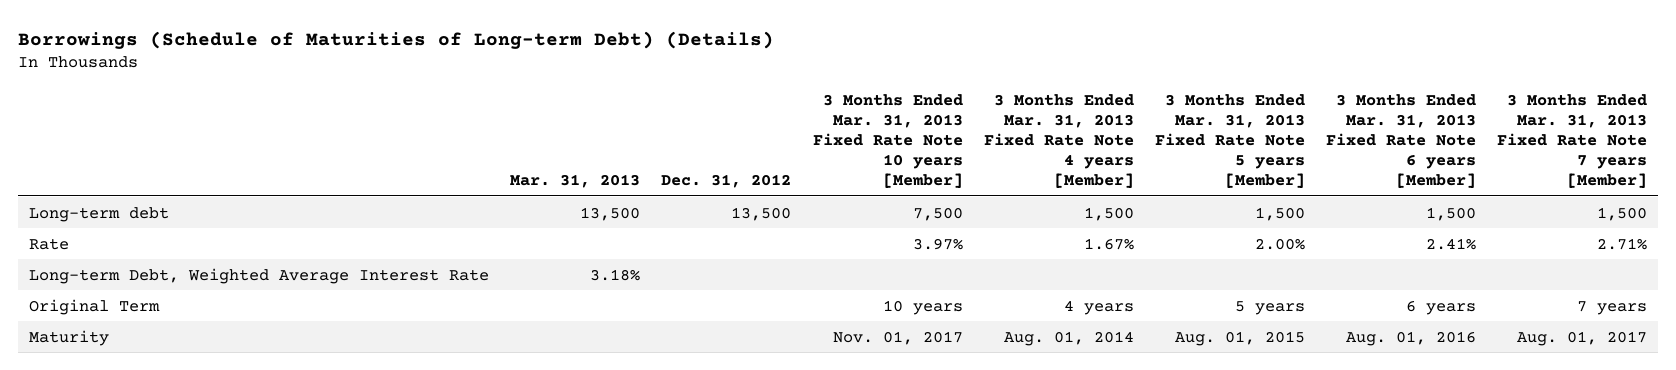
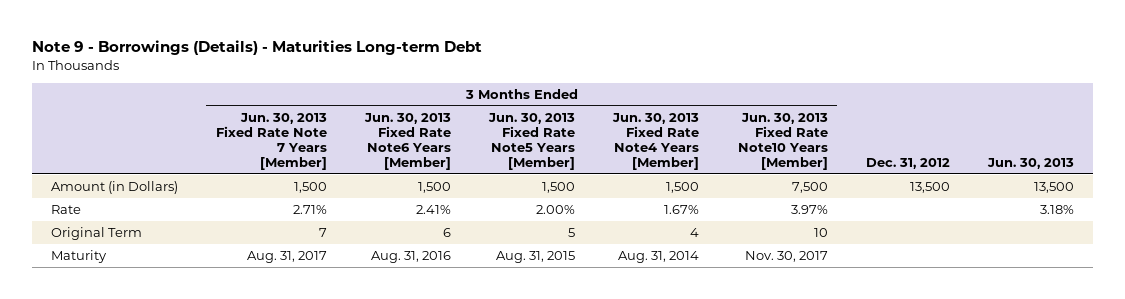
- Borrowings (Schedule of Maturities of Long-term Debt) (Details)
+ Note 9 - Borrowings (Details) - Maturities Long-term Debt
- | Mar. 31, 2013 | Dec. 31, 2012 | 3 Months Ended Mar. 31, 2013 Fixed Rate Note 10 years [Member] | 3 Months Ended Mar. 31, 2013 Fixed Rate Note 4 years [Member] | 3 Months Ended Mar. 31, 2013 Fixed Rate Note 5 years [Member] | 3 Months Ended Mar. 31, 2013 Fixed Rate Note 6 years [Member] | 3 Months Ended Mar. 31, 2013 Fixed Rate Note 7 years [Member]
+ | 3 Months Ended Jun. 30, 2013 Fixed Rate Note 7 Years [Member] | 3 Months Ended Jun. 30, 2013 Fixed Rate Note6 Years [Member] | 3 Months Ended Jun. 30, 2013 Fixed Rate Note5 Years [Member] | 3 Months Ended Jun. 30, 2013 Fixed Rate Note4 Years [Member] | 3 Months Ended Jun. 30, 2013 Fixed Rate Note10 Years [Member] | Dec. 31, 2012 | Jun. 30, 2013
- Long-term debt | 13,500 | 13,500 | 7,500 | 1,500 | 1,500 | 1,500 | 1,500
+ Amount (in Dollars) | 1,500 | 1,500 | 1,500 | 1,500 | 7,500 | 13,500 | 13,500
- Long-term Debt, Weighted Average Interest Rate | 3.18% | | | | | |

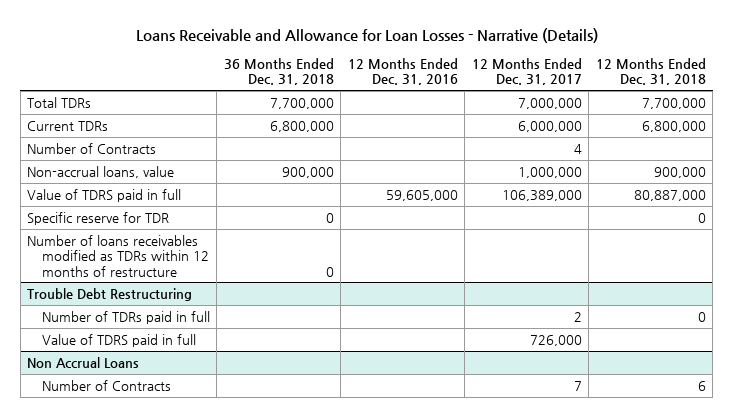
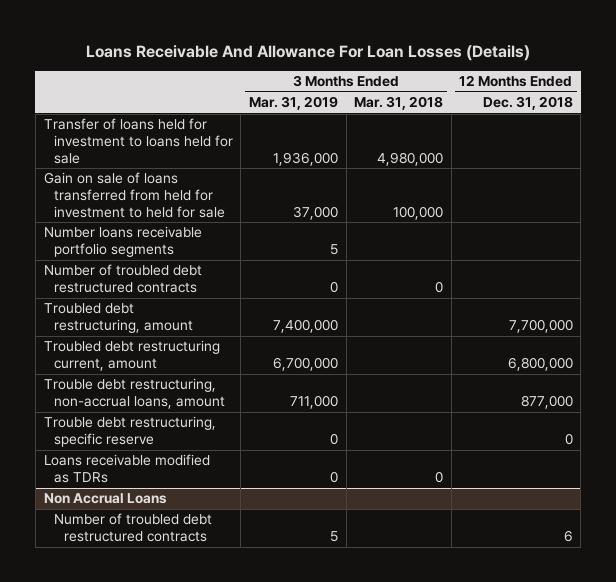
- Loans Receivable and Allowance for Loan Losses - Narrative (Details)
+ Loans Receivable And Allowance For Loan Losses (Details)
- | 36 Months Ended Dec. 31, 2018 | 12 Months Ended Dec. 31, 2016 | 12 Months Ended Dec. 31, 2017 | 12 Months Ended Dec. 31, 2018
+ | 3 Months Ended Mar. 31, 2019 | 3 Months Ended Mar. 31, 2018 | 12 Months Ended Dec. 31, 2018
- Total TDRs | 7,700,000 | | 7,000,000 | 7,700,000
- Current TDRs | 6,800,000 | | 6,000,000 | 6,800,000
- Number of Contracts | | | 4 |
- Non-accrual loans, value | 900,000 | | 1,000,000 | 900,000
- Value of TDRS paid in full | | 59,605,000 | 106,389,000 | 80,887,000
- Specific reserve for TDR | 0 | | | 0
- Number of loans receivables modified as TDRs within 12 months of restructure | 0 | | |
- Trouble Debt Restructuring
- Number of TDRs paid in full | | | 2 | 0
- Value of TDRS paid in full | | | 726,000 |
+ Transfer of loans held for investment to loans held for sale | 1,936,000 | 4,980,000 |
+ Gain on sale of loans transferred from held for investment to held for sale | 37,000 | 100,000 |
+ Number loans receivable portfolio segments | 5 | |
+ Number of troubled debt restructured contracts | 0 | 0 |
+ Troubled debt restructuring, amount | 7,400,000 | | 7,700,000
+ Troubled debt restructuring current, amount | 6,700,000 | | 6,800,000
+ Trouble debt restructuring, non-accrual loans, amount | 711,000 | | 877,000
+ Trouble debt restructuring, specific reserve | 0 | | 0
+ Loans receivable modified as TDRs | 0 | 0 |
@ Non Accrual Loans
- Number of Contracts | | | 7 | 6
+ Number of troubled debt restructured contracts | 5 | | 6

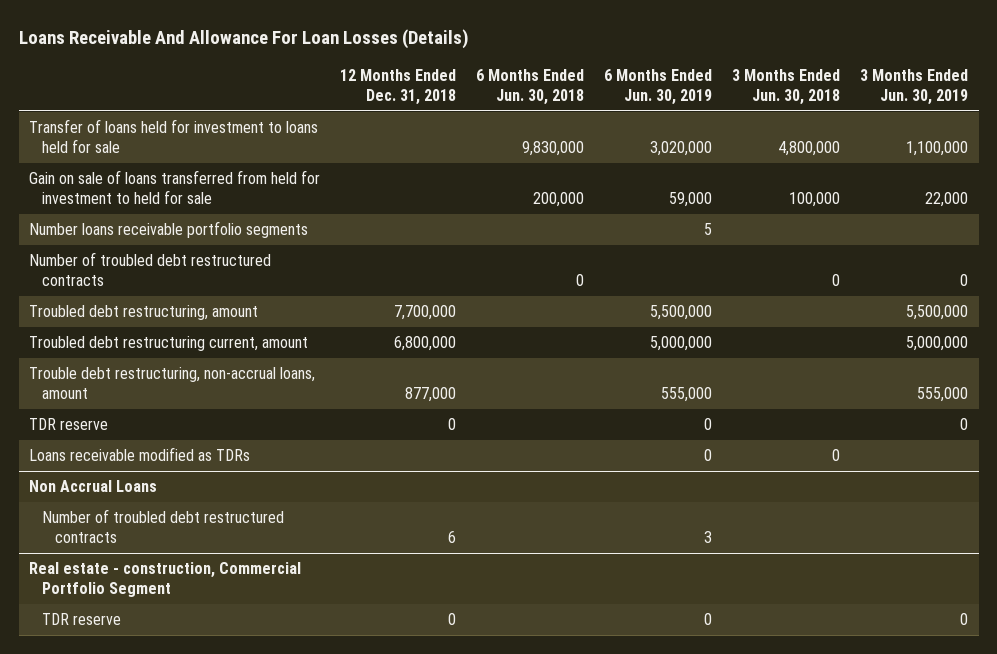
- | 3 Months Ended Mar. 31, 2019 | 3 Months Ended Mar. 31, 2018 | 12 Months Ended Dec. 31, 2018
+ | 12 Months Ended Dec. 31, 2018 | 6 Months Ended Jun. 30, 2018 | 6 Months Ended Jun. 30, 2019 | 3 Months Ended Jun. 30, 2018 | 3 Months Ended Jun. 30, 2019
- Trouble debt restructuring, specific reserve | 0 | | 0
+ TDR reserve | 0 | | 0 | | 0
+ Real estate - construction, Commercial Portfolio Segment
+ TDR reserve | 0 | | 0 | | 0

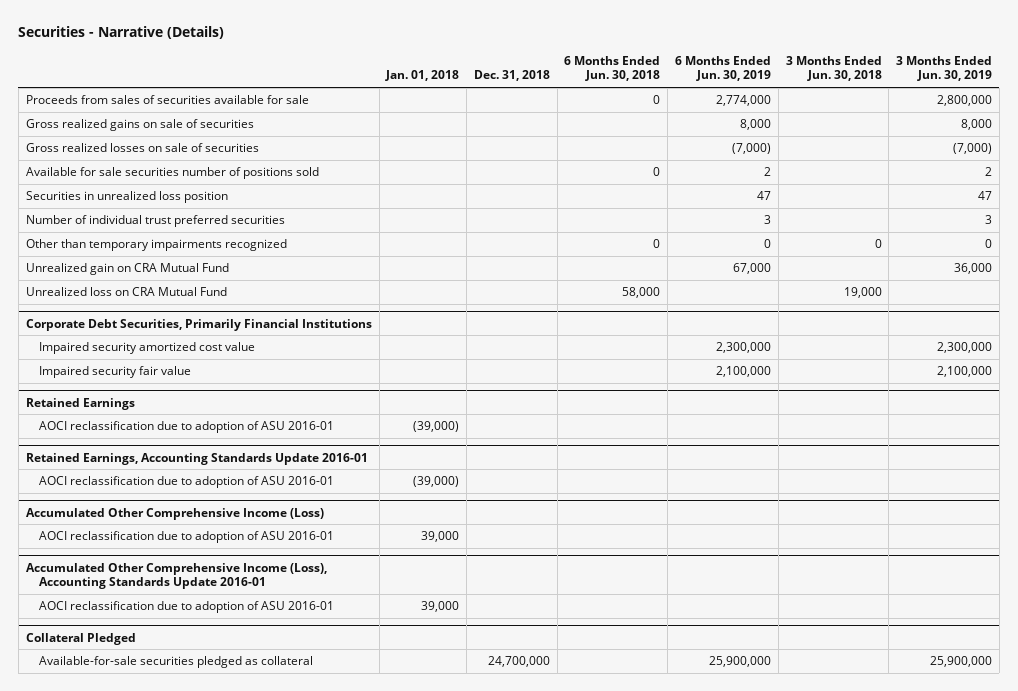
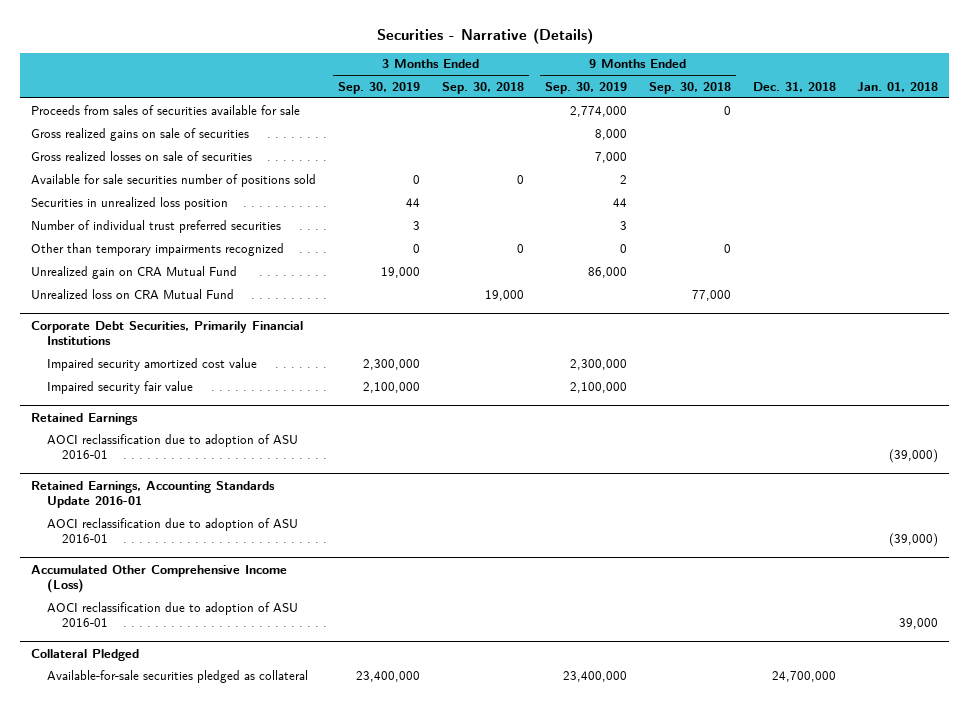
- | Jan. 01, 2018 | Dec. 31, 2018 | 6 Months Ended Jun. 30, 2018 | 6 Months Ended Jun. 30, 2019 | 3 Months Ended Jun. 30, 2018 | 3 Months Ended Jun. 30, 2019
+ | 3 Months Ended Sep. 30, 2019 | 3 Months Ended Sep. 30, 2018 | 9 Months Ended Sep. 30, 2019 | 9 Months Ended Sep. 30, 2018 | Dec. 31, 2018 | Jan. 01, 2018
- Accumulated Other Comprehensive Income (Loss), Accounting Standards Update 2016-01
- AOCI reclassification due to adoption of ASU 2016-01 | 39,000 | | | | |

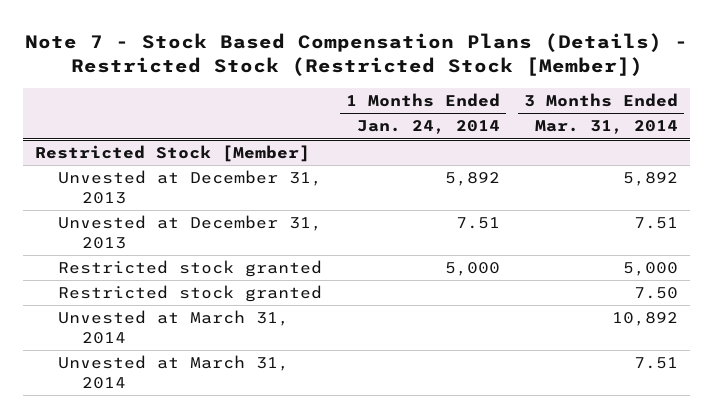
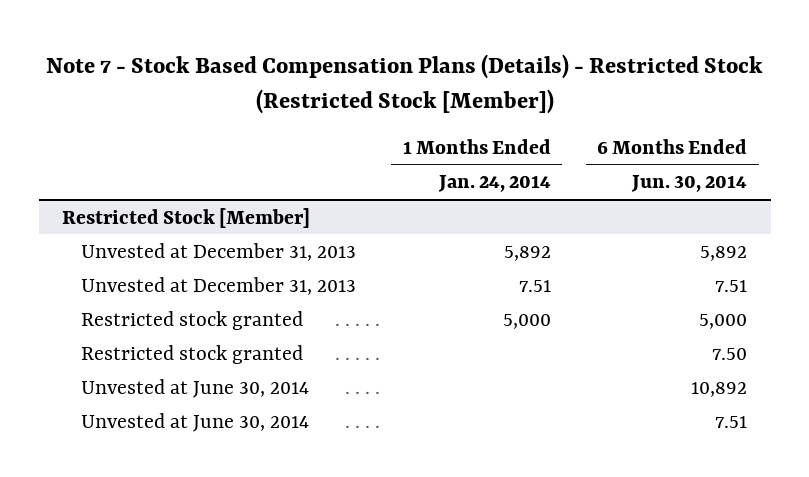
- | 1 Months Ended Jan. 24, 2014 | 3 Months Ended Mar. 31, 2014
+ | 1 Months Ended Jan. 24, 2014 | 6 Months Ended Jun. 30, 2014
@ Restricted Stock [Member]
- Unvested at March 31, 2014 | | 10,892
- Unvested at March 31, 2014 | | 7.51
+ Unvested at June 30, 2014 | | 10,892
+ Unvested at June 30, 2014 | | 7.51

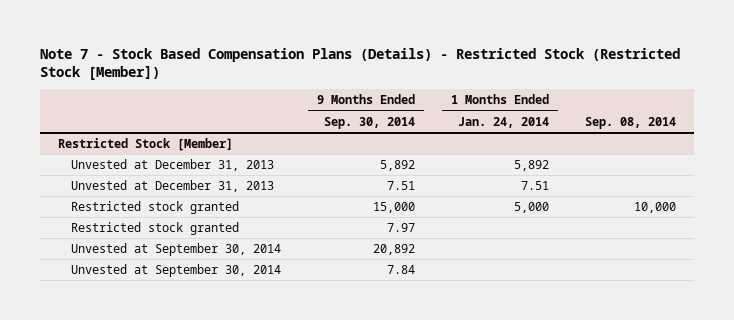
- | 1 Months Ended Jan. 24, 2014 | 6 Months Ended Jun. 30, 2014
+ | 9 Months Ended Sep. 30, 2014 | 1 Months Ended Jan. 24, 2014 | Sep. 08, 2014
@ Restricted Stock [Member]
- Unvested at June 30, 2014 | | 10,892
- Unvested at June 30, 2014 | | 7.51
+ Unvested at September 30, 2014 | 20,892 | |
+ Unvested at September 30, 2014 | 7.84 | |

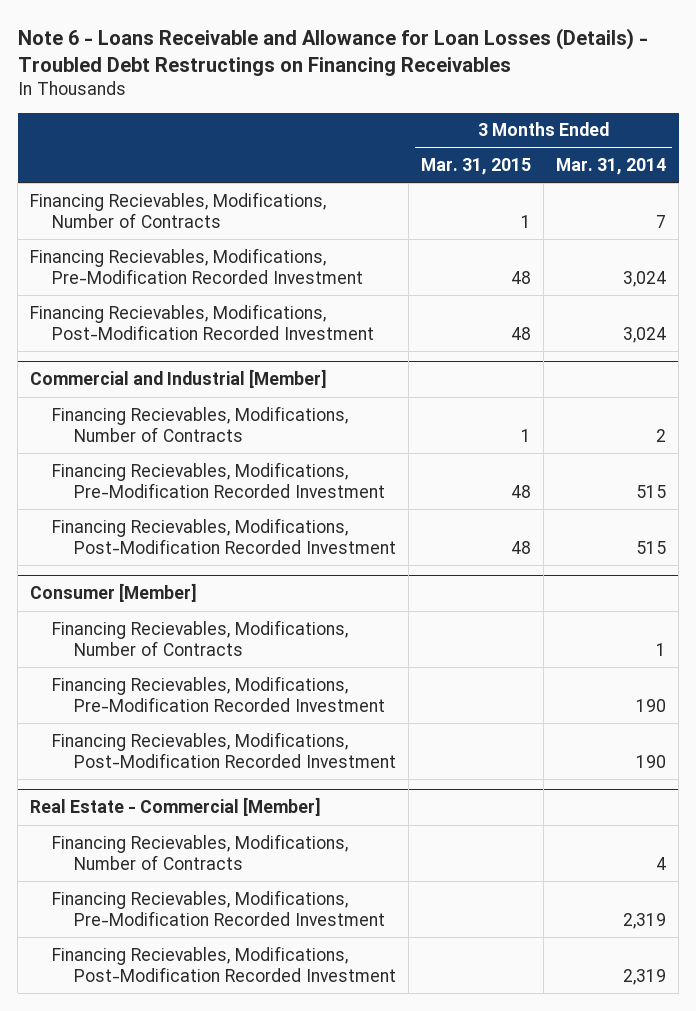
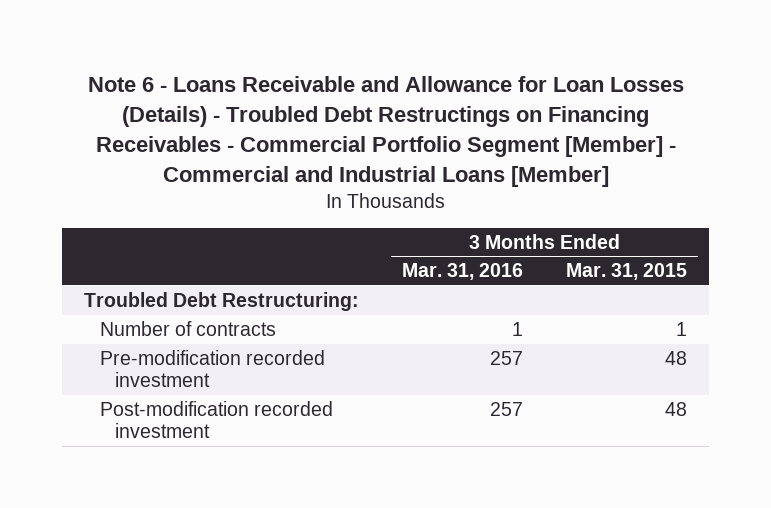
- Note 6 - Loans Receivable and Allowance for Loan Losses (Details) - Troubled Debt Restructings on Financing Receivables
+ Note 6 - Loans Receivable and Allowance for Loan Losses (Details) - Troubled Debt Restructings on Financing Receivables - Commercial Portfolio Segment [Member] - Commercial and Industrial Loans [Member]
- | 3 Months Ended Mar. 31, 2015 | 3 Months Ended Mar. 31, 2014
+ | 3 Months Ended Mar. 31, 2016 | 3 Months Ended Mar. 31, 2015
- Financing Recievables, Modifications, Number of Contracts | 1 | 7
- Financing Recievables, Modifications, Pre-Modification Recorded Investment | 48 | 3,024
- Financing Recievables, Modifications, Post-Modification Recorded Investment | 48 | 3,024
- Commercial and Industrial [Member]
- Financing Recievables, Modifications, Number of Contracts | 1 | 2
- Financing Recievables, Modifications, Pre-Modification Recorded Investment | 48 | 515
- Financing Recievables, Modifications, Post-Modification Recorded Investment | 48 | 515
- Consumer [Member]
- Financing Recievables, Modifications, Number of Contracts | | 1
- Financing Recievables, Modifications, Pre-Modification Recorded Investment | | 190
- Financing Recievables, Modifications, Post-Modification Recorded Investment | | 190
- Real Estate - Commercial [Member]
- Financing Recievables, Modifications, Number of Contracts | | 4
- Financing Recievables, Modifications, Pre-Modification Recorded Investment | | 2,319
- Financing Recievables, Modifications, Post-Modification Recorded Investment | | 2,319
+ Troubled Debt Restructuring:
+ Number of contracts | 1 | 1
+ Pre-modification recorded investment | 257 | 48
+ Post-modification recorded investment | 257 | 48

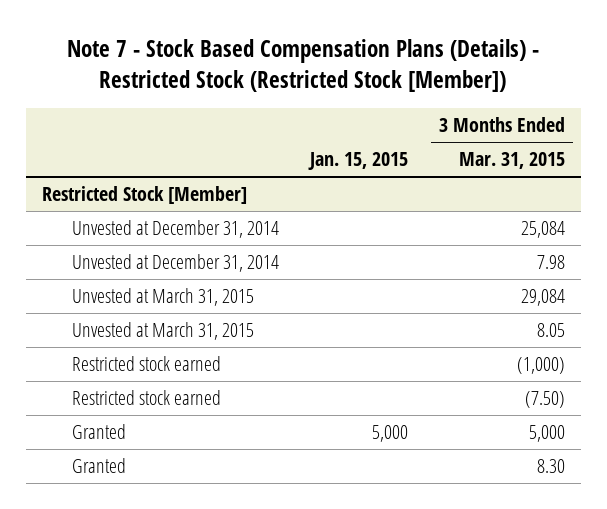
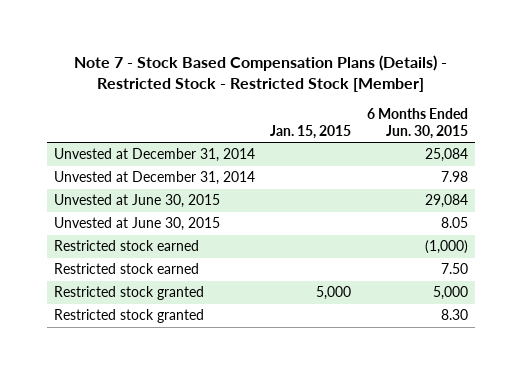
- Note 7 - Stock Based Compensation Plans (Details) - Restricted Stock (Restricted Stock [Member])
+ Note 7 - Stock Based Compensation Plans (Details) - Restricted Stock - Restricted Stock [Member]
- | Jan. 15, 2015 | 3 Months Ended Mar. 31, 2015
+ | Jan. 15, 2015 | 6 Months Ended Jun. 30, 2015
- Restricted Stock [Member]
- Unvested at December 31, 2014 | | 25,084
- Unvested at December 31, 2014 | | 7.98
- Unvested at March 31, 2015 | | 29,084
- Unvested at March 31, 2015 | | 8.05
- Restricted stock earned | | (1,000)
- Restricted stock earned | | (7.50)
- Granted | 5,000 | 5,000
- Granted | | 8.30
+ Unvested at December 31, 2014 | | 25,084
+ Unvested at December 31, 2014 | | 7.98
+ Unvested at June 30, 2015 | | 29,084
+ Unvested at June 30, 2015 | | 8.05
+ Restricted stock earned | | (1,000)
+ Restricted stock earned | | 7.50
+ Restricted stock granted | 5,000 | 5,000
+ Restricted stock granted | | 8.30

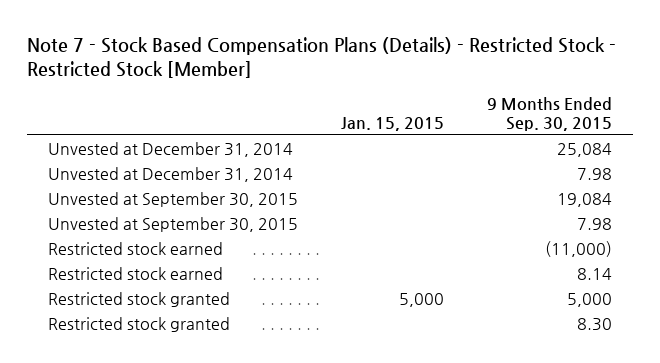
- | Jan. 15, 2015 | 6 Months Ended Jun. 30, 2015
+ | Jan. 15, 2015 | 9 Months Ended Sep. 30, 2015
- Unvested at June 30, 2015 | | 29,084
- Unvested at June 30, 2015 | | 8.05
+ Unvested at September 30, 2015 | | 19,084
+ Unvested at September 30, 2015 | | 7.98

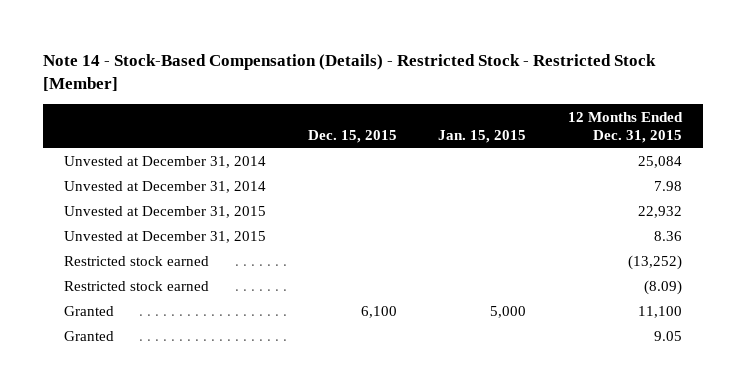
- Note 7 - Stock Based Compensation Plans (Details) - Restricted Stock - Restricted Stock [Member]
+ Note 14 - Stock-Based Compensation (Details) - Restricted Stock - Restricted Stock [Member]
- | Jan. 15, 2015 | 9 Months Ended Sep. 30, 2015
+ | Dec. 15, 2015 | Jan. 15, 2015 | 12 Months Ended Dec. 31, 2015
- Unvested at September 30, 2015 | | 19,084
- Unvested at September 30, 2015 | | 7.98
+ Unvested at December 31, 2015 | | | 22,932
+ Unvested at December 31, 2015 | | | 8.36
- Restricted stock granted | 5,000 | 5,000
- Restricted stock granted | | 8.30
+ Granted | 6,100 | 5,000 | 11,100
+ Granted | | | 9.05

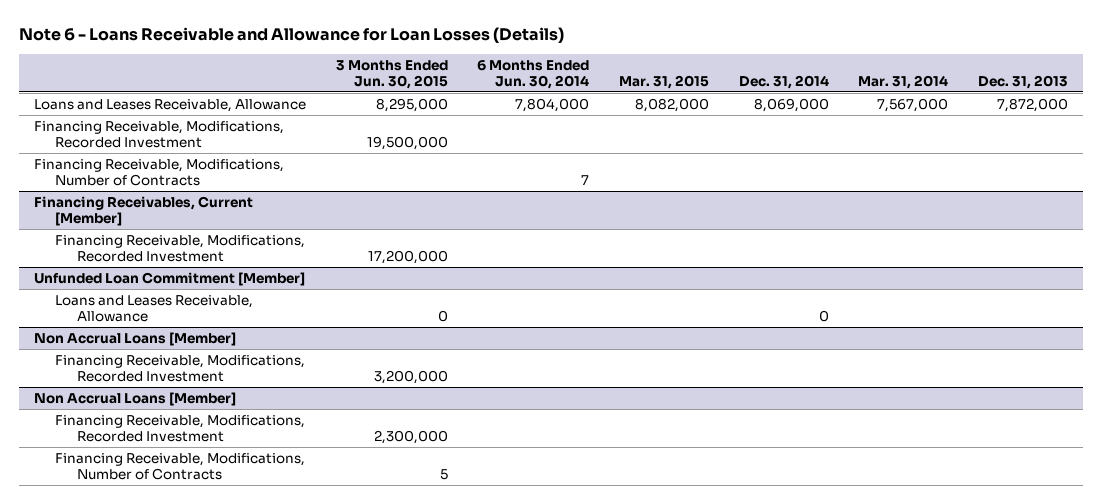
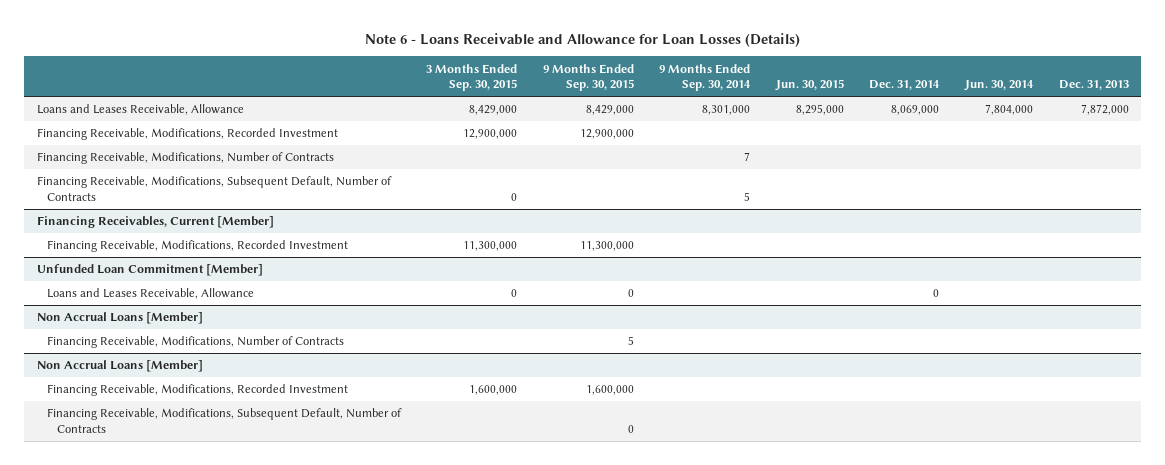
- | 3 Months Ended Jun. 30, 2015 | 6 Months Ended Jun. 30, 2014 | Mar. 31, 2015 | Dec. 31, 2014 | Mar. 31, 2014 | Dec. 31, 2013
+ | 3 Months Ended Sep. 30, 2015 | 9 Months Ended Sep. 30, 2015 | 9 Months Ended Sep. 30, 2014 | Jun. 30, 2015 | Dec. 31, 2014 | Jun. 30, 2014 | Dec. 31, 2013
+ Financing Receivable, Modifications, Subsequent Default, Number of Contracts | 0 | | 5 | | | |
@ Non Accrual Loans [Member]
- Financing Receivable, Modifications, Recorded Investment | 3,200,000 | | | | |
moved up: Financing Receivable, Modifications, Number of Contracts | | 5 | | | | |
+ Financing Receivable, Modifications, Subsequent Default, Number of Contracts | | 0 | | | | |

